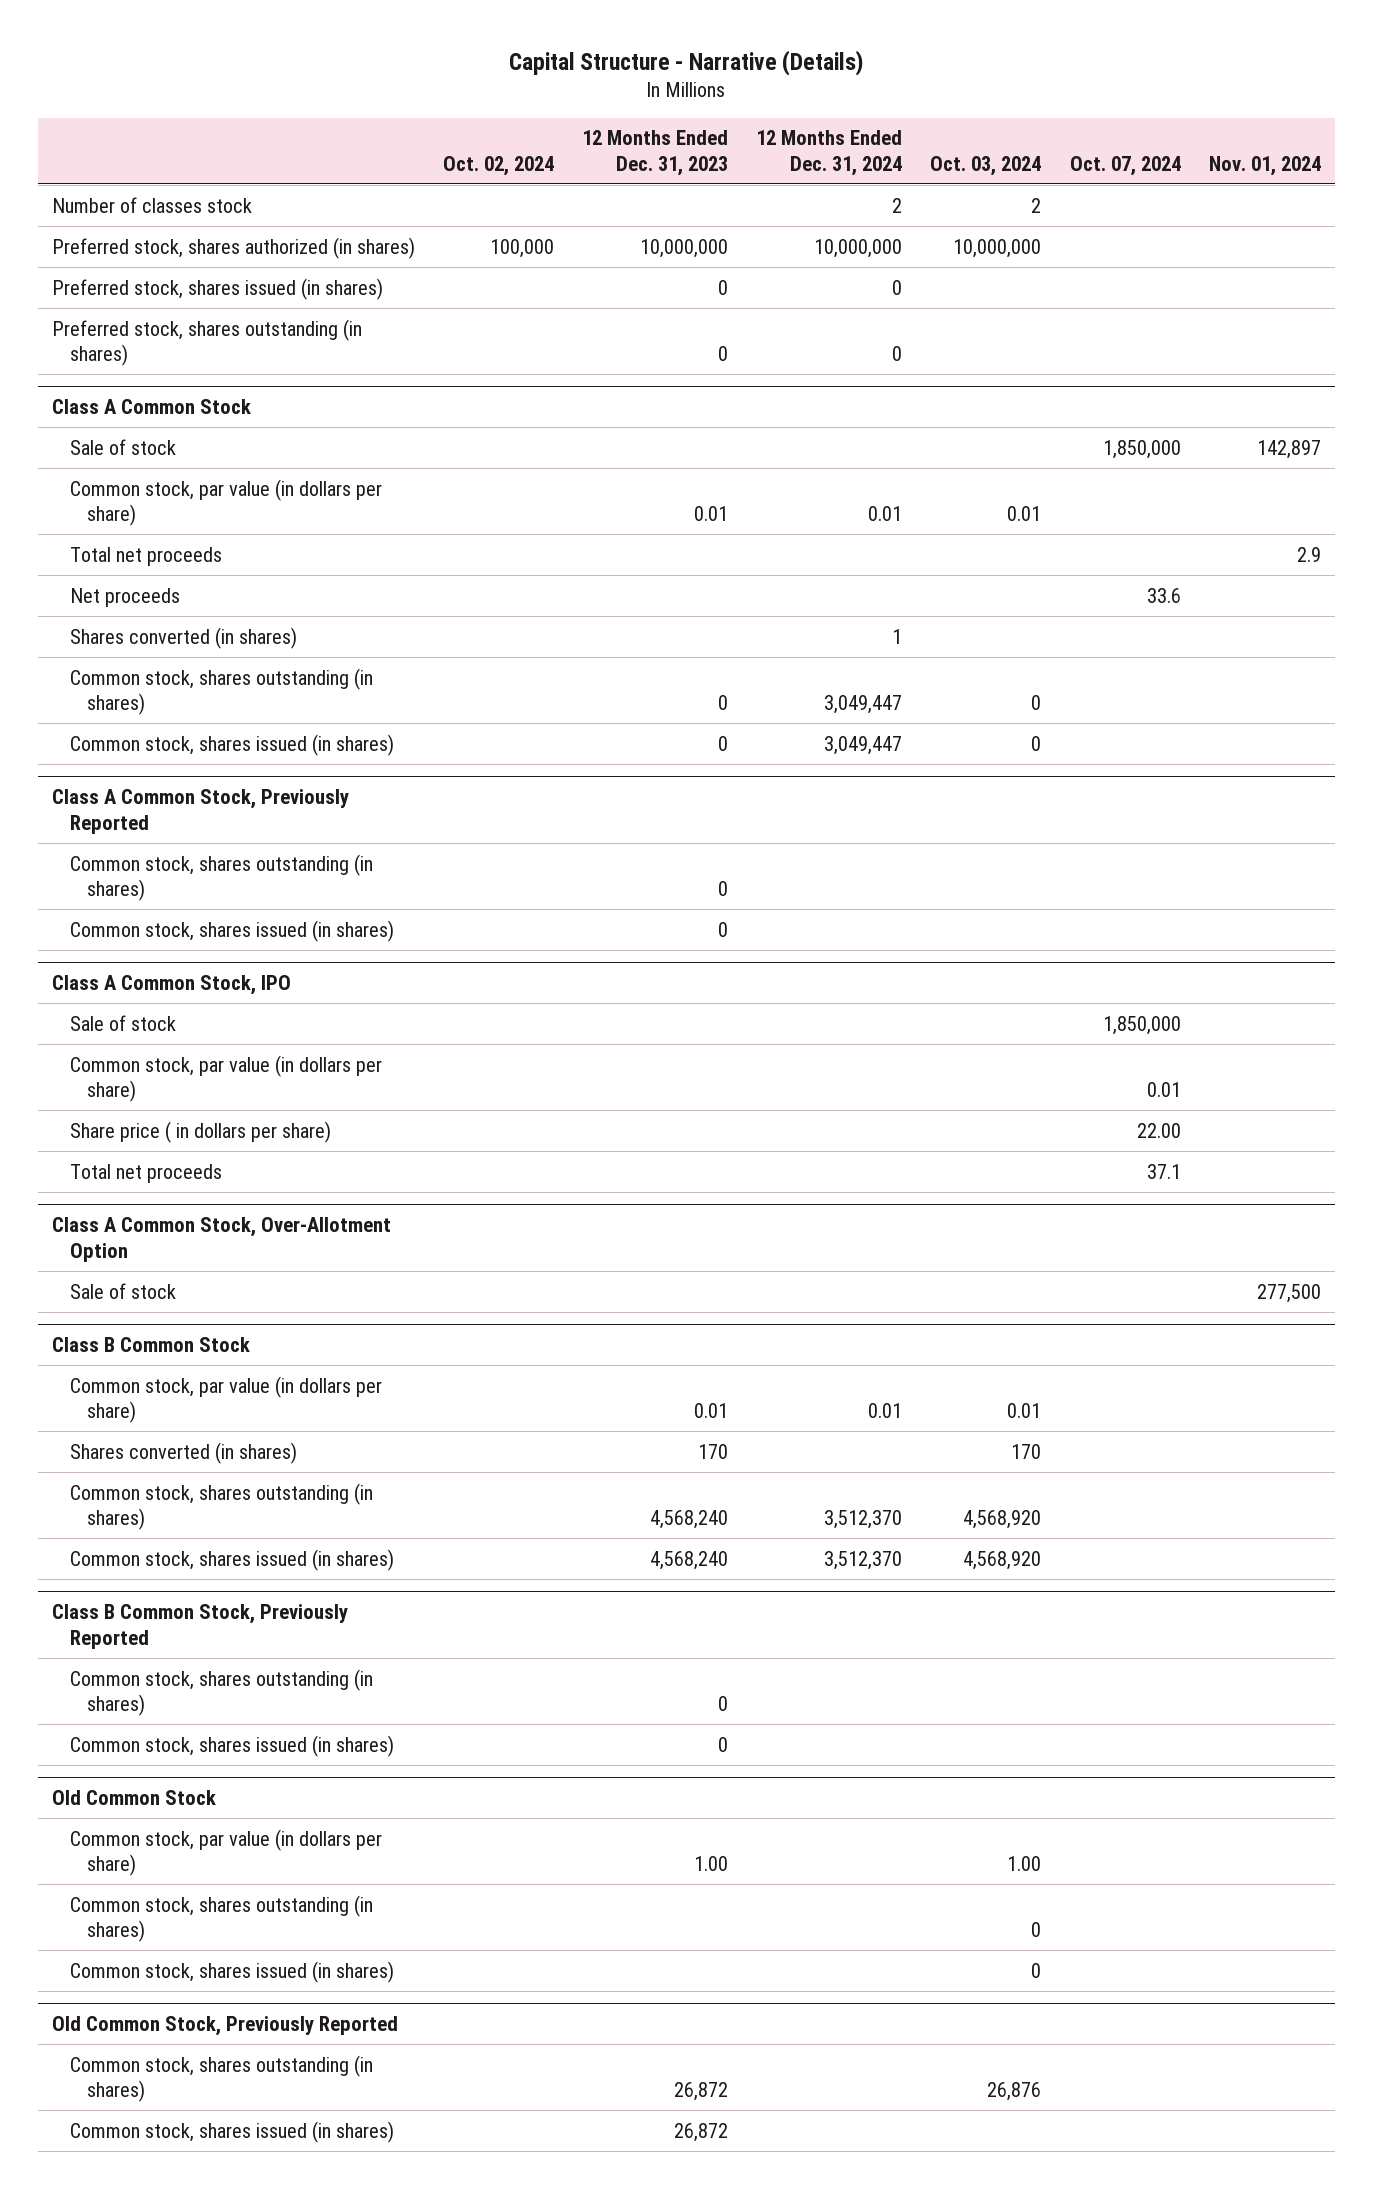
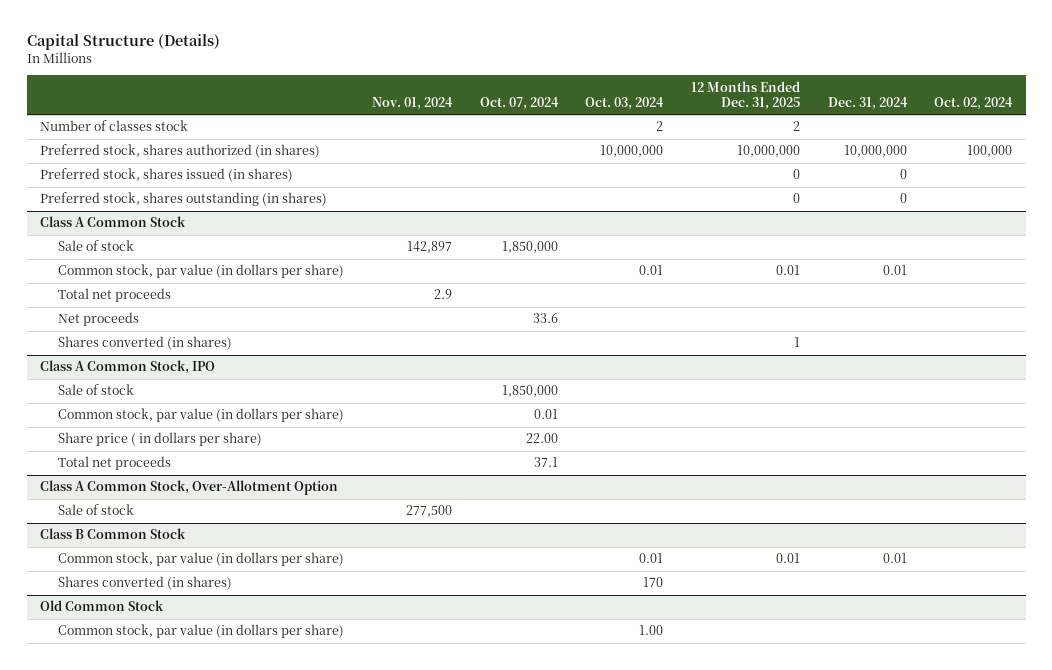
- Capital Structure - Narrative (Details)
+ Capital Structure (Details)
- | Oct. 02, 2024 | 12 Months Ended Dec. 31, 2023 | 12 Months Ended Dec. 31, 2024 | Oct. 03, 2024 | Oct. 07, 2024 | Nov. 01, 2024
+ | Nov. 01, 2024 | Oct. 07, 2024 | Oct. 03, 2024 | 12 Months Ended Dec. 31, 2025 | Dec. 31, 2024 | Oct. 02, 2024
@ Class A Common Stock
- Common stock, shares outstanding (in shares) | | 0 | 3,049,447 | 0 | |
- Common stock, shares issued (in shares) | | 0 | 3,049,447 | 0 | |
- Class A Common Stock, Previously Reported
- Common stock, shares outstanding (in shares) | | 0 | | | |
- Common stock, shares issued (in shares) | | 0 | | | |
@ Class B Common Stock
- Common stock, shares outstanding (in shares) | | 4,568,240 | 3,512,370 | 4,568,920 | |
- Common stock, shares issued (in shares) | | 4,568,240 | 3,512,370 | 4,568,920 | |
- Class B Common Stock, Previously Reported
- Common stock, shares outstanding (in shares) | | 0 | | | |
- Common stock, shares issued (in shares) | | 0 | | | |
@ Old Common Stock
- Common stock, shares outstanding (in shares) | | | | 0 | |
- Common stock, shares issued (in shares) | | | | 0 | |
- Old Common Stock, Previously Reported
- Common stock, shares outstanding (in shares) | | 26,872 | | 26,876 | |
- Common stock, shares issued (in shares) | | 26,872 | | | |

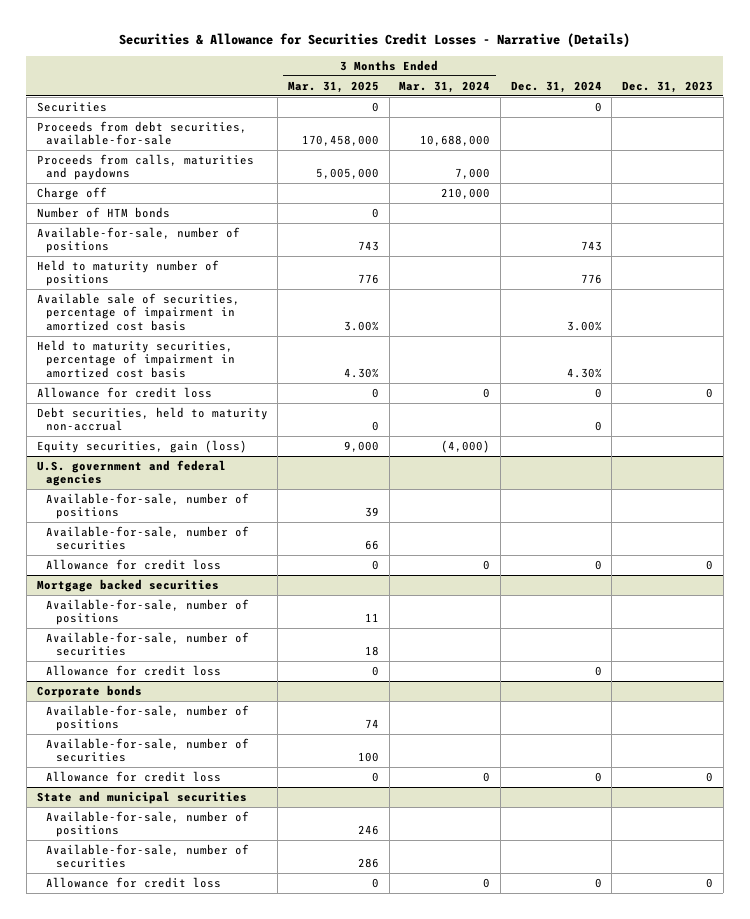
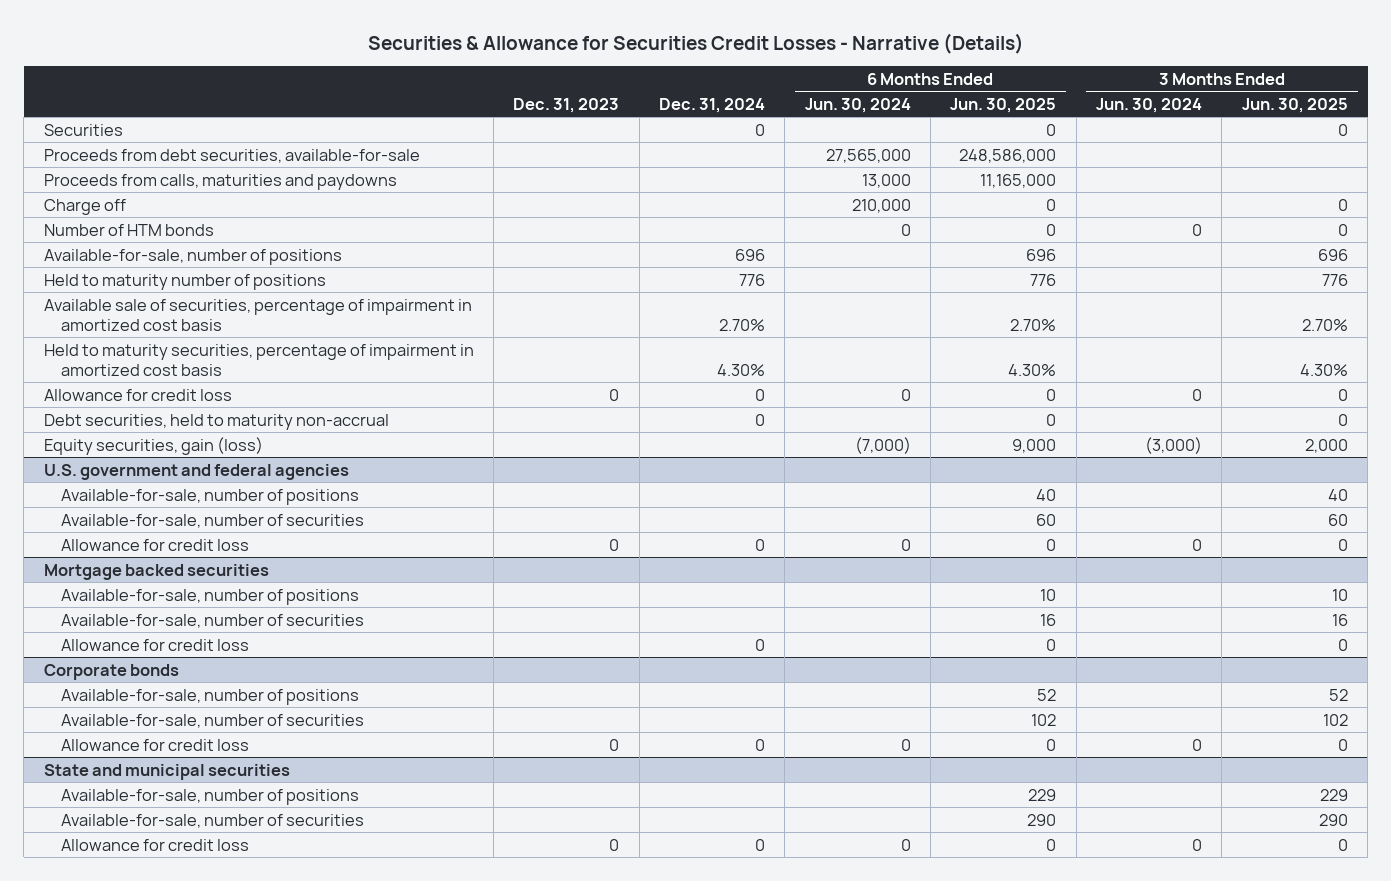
- | 3 Months Ended Mar. 31, 2025 | 3 Months Ended Mar. 31, 2024 | Dec. 31, 2024 | Dec. 31, 2023
+ | Dec. 31, 2023 | Dec. 31, 2024 | 6 Months Ended Jun. 30, 2024 | 6 Months Ended Jun. 30, 2025 | 3 Months Ended Jun. 30, 2024 | 3 Months Ended Jun. 30, 2025
- Available-for-sale, number of positions | 743 | | 743 |
+ Available-for-sale, number of positions | | 696 | | 696 | | 696
- Available sale of securities, percentage of impairment in amortized cost basis | 3.00% | | 3.00% |
+ Available sale of securities, percentage of impairment in amortized cost basis | | 2.70% | | 2.70% | | 2.70%

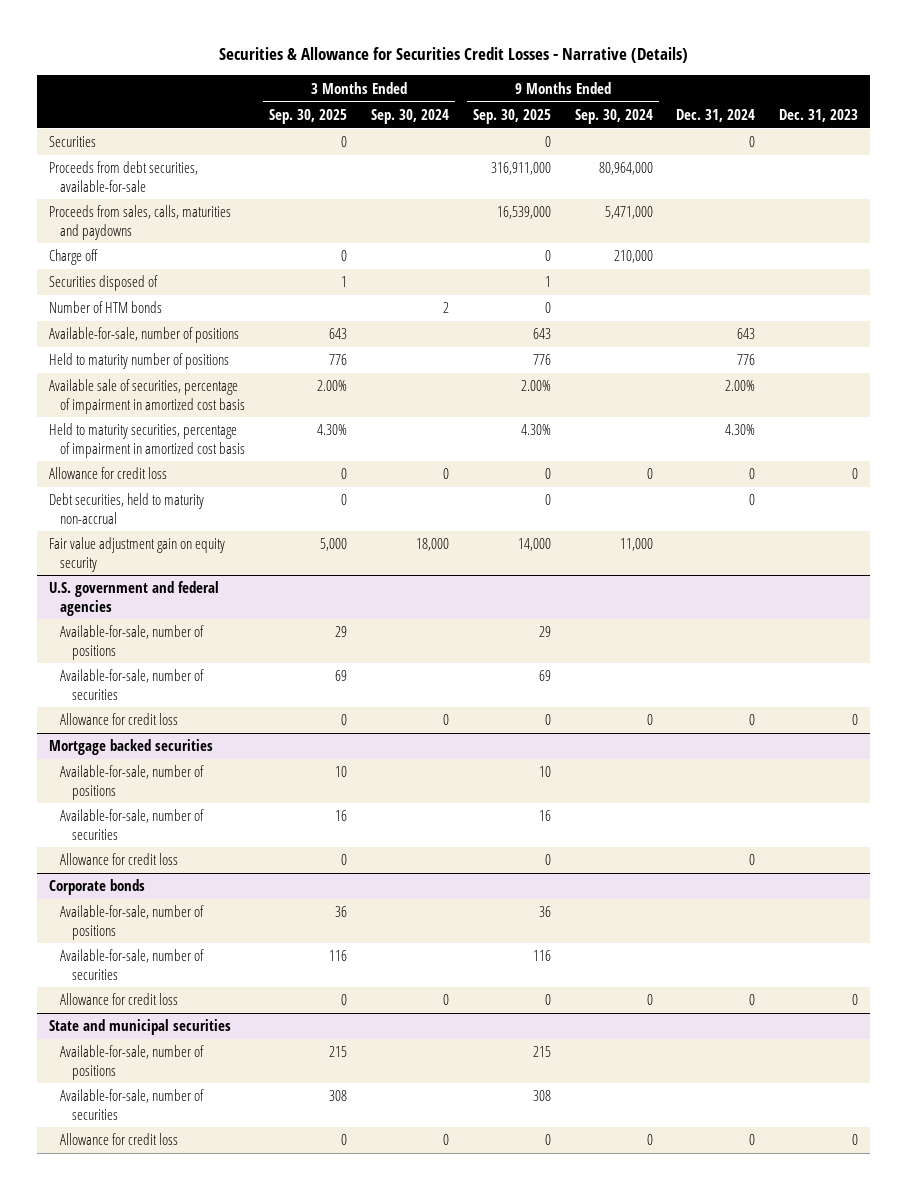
- | Dec. 31, 2023 | Dec. 31, 2024 | 6 Months Ended Jun. 30, 2024 | 6 Months Ended Jun. 30, 2025 | 3 Months Ended Jun. 30, 2024 | 3 Months Ended Jun. 30, 2025
+ | 3 Months Ended Sep. 30, 2025 | 3 Months Ended Sep. 30, 2024 | 9 Months Ended Sep. 30, 2025 | 9 Months Ended Sep. 30, 2024 | Dec. 31, 2024 | Dec. 31, 2023
- Proceeds from calls, maturities and paydowns | | | 13,000 | 11,165,000 | |
+ Proceeds from sales, calls, maturities and paydowns | | | 16,539,000 | 5,471,000 | |
+ Securities disposed of | 1 | | 1 | | |
- Available-for-sale, number of positions | | 696 | | 696 | | 696
+ Available-for-sale, number of positions | 643 | | 643 | | 643 |
- Available sale of securities, percentage of impairment in amortized cost basis | | 2.70% | | 2.70% | | 2.70%
+ Available sale of securities, percentage of impairment in amortized cost basis | 2.00% | | 2.00% | | 2.00% |
- Equity securities, gain (loss) | | | (7,000) | 9,000 | (3,000) | 2,000
+ Fair value adjustment gain on equity security | 5,000 | 18,000 | 14,000 | 11,000 | |

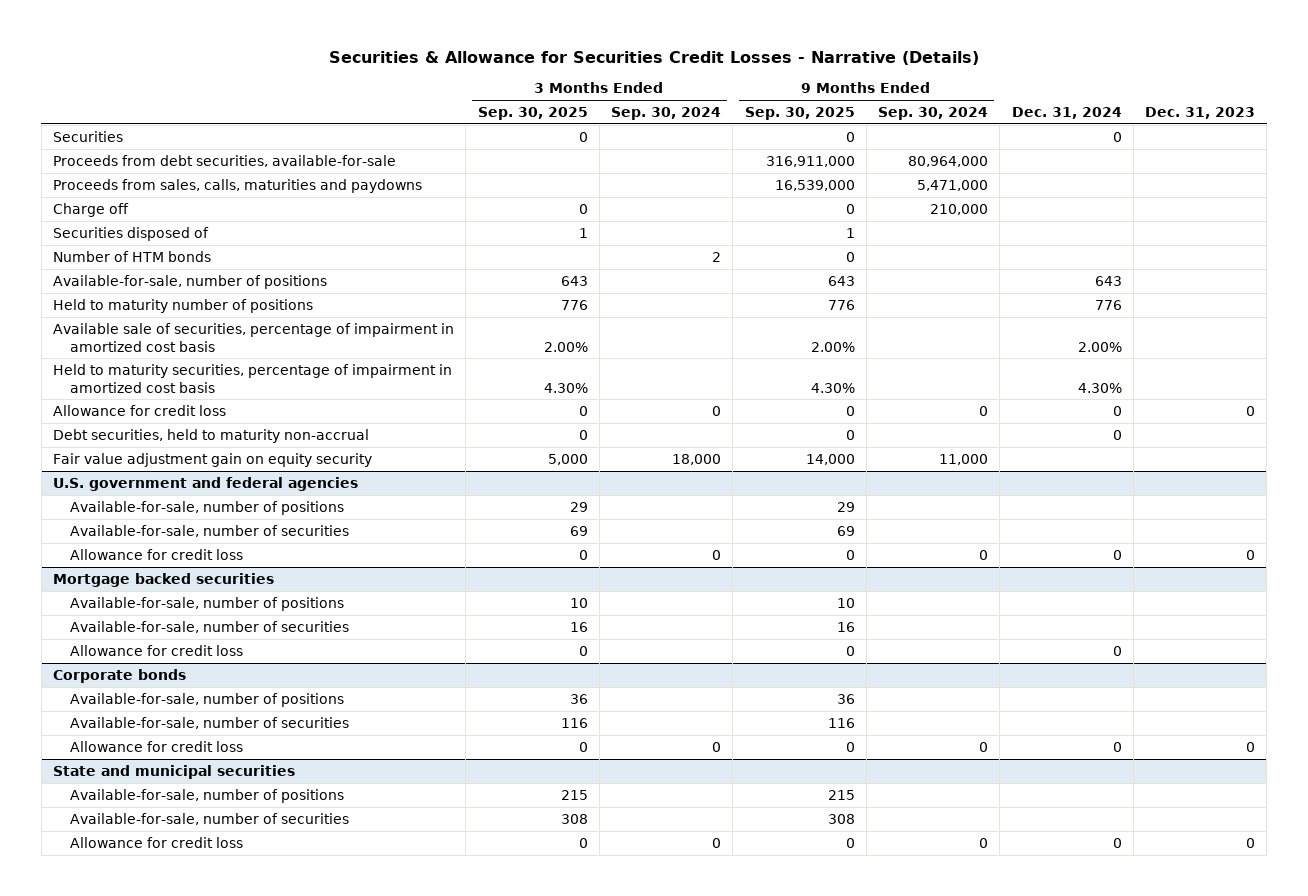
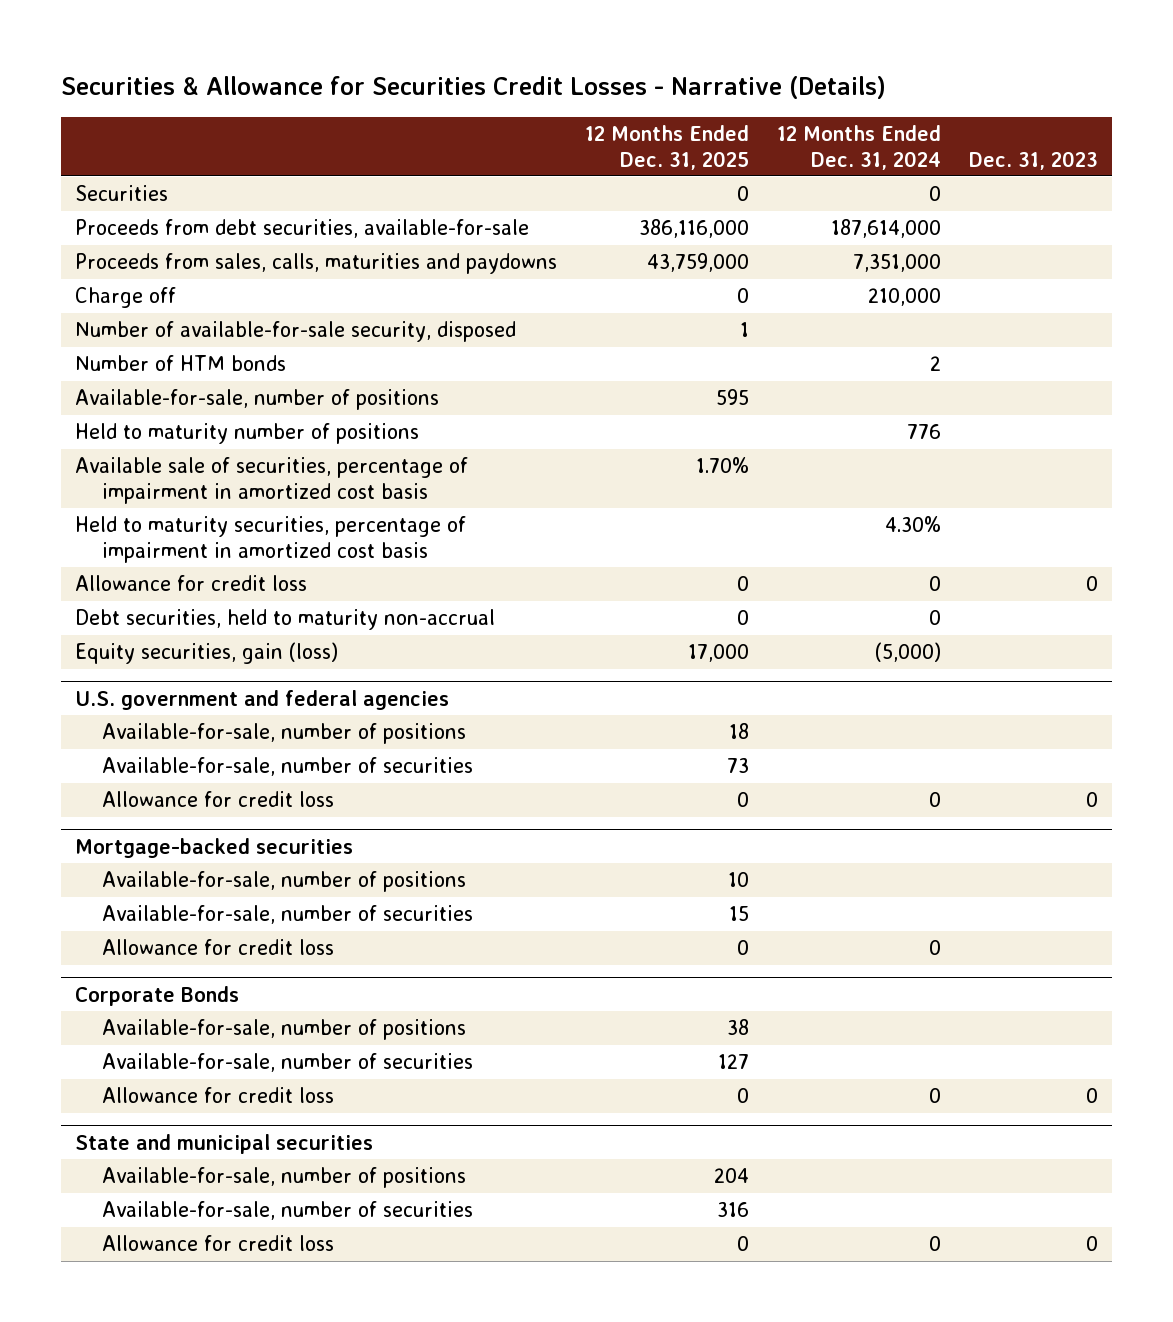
- | 3 Months Ended Sep. 30, 2025 | 3 Months Ended Sep. 30, 2024 | 9 Months Ended Sep. 30, 2025 | 9 Months Ended Sep. 30, 2024 | Dec. 31, 2024 | Dec. 31, 2023
+ | 12 Months Ended Dec. 31, 2025 | 12 Months Ended Dec. 31, 2024 | Dec. 31, 2023
- Securities disposed of | 1 | | 1 | | |
+ Number of available-for-sale security, disposed | 1 | |
- Fair value adjustment gain on equity security | 5,000 | 18,000 | 14,000 | 11,000 | |
+ Equity securities, gain (loss) | 17,000 | (5,000) |
- Mortgage backed securities
+ Mortgage-backed securities
- Corporate bonds
+ Corporate Bonds

